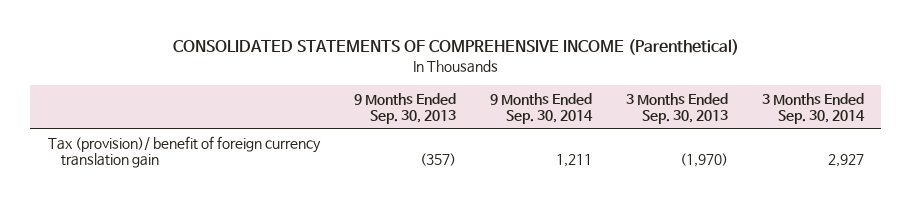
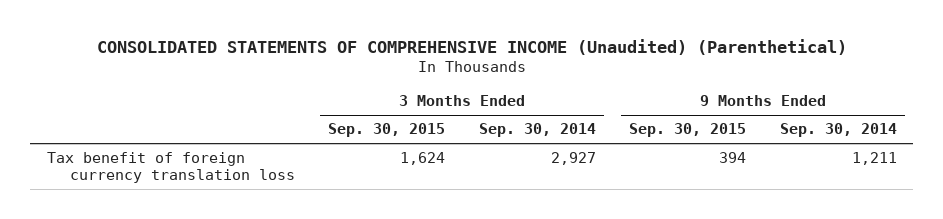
- CONSOLIDATED STATEMENTS OF COMPREHENSIVE INCOME (Parenthetical)
+ CONSOLIDATED STATEMENTS OF COMPREHENSIVE INCOME (Unaudited) (Parenthetical)
- | 9 Months Ended Sep. 30, 2013 | 9 Months Ended Sep. 30, 2014 | 3 Months Ended Sep. 30, 2013 | 3 Months Ended Sep. 30, 2014
+ | 3 Months Ended Sep. 30, 2015 | 3 Months Ended Sep. 30, 2014 | 9 Months Ended Sep. 30, 2015 | 9 Months Ended Sep. 30, 2014
- Tax (provision)/ benefit of foreign currency translation gain | (357) | 1,211 | (1,970) | 2,927
+ Tax benefit of foreign currency translation loss | 1,624 | 2,927 | 394 | 1,211

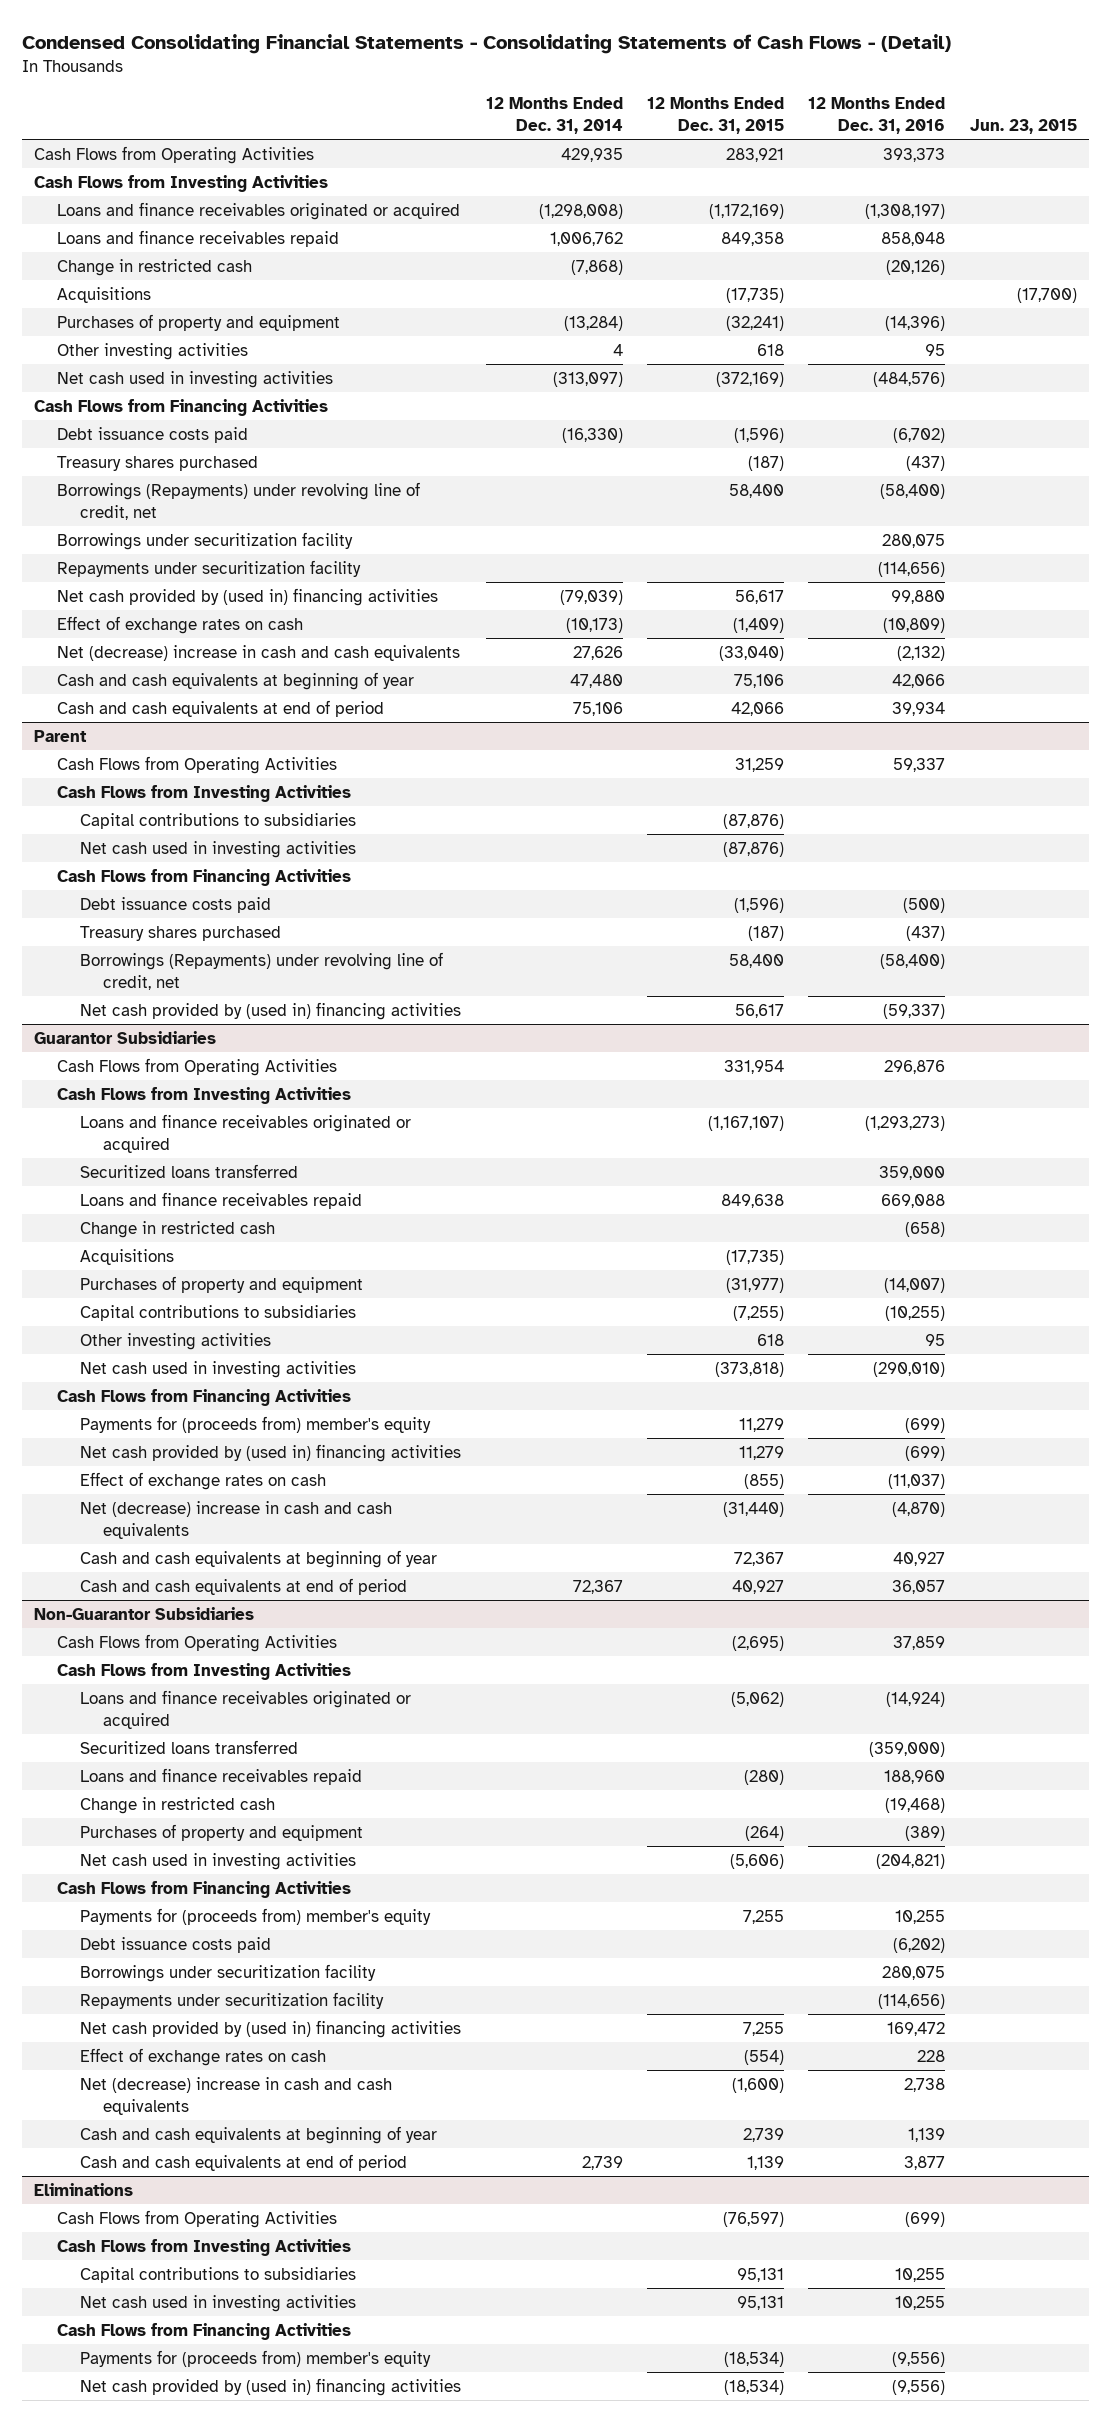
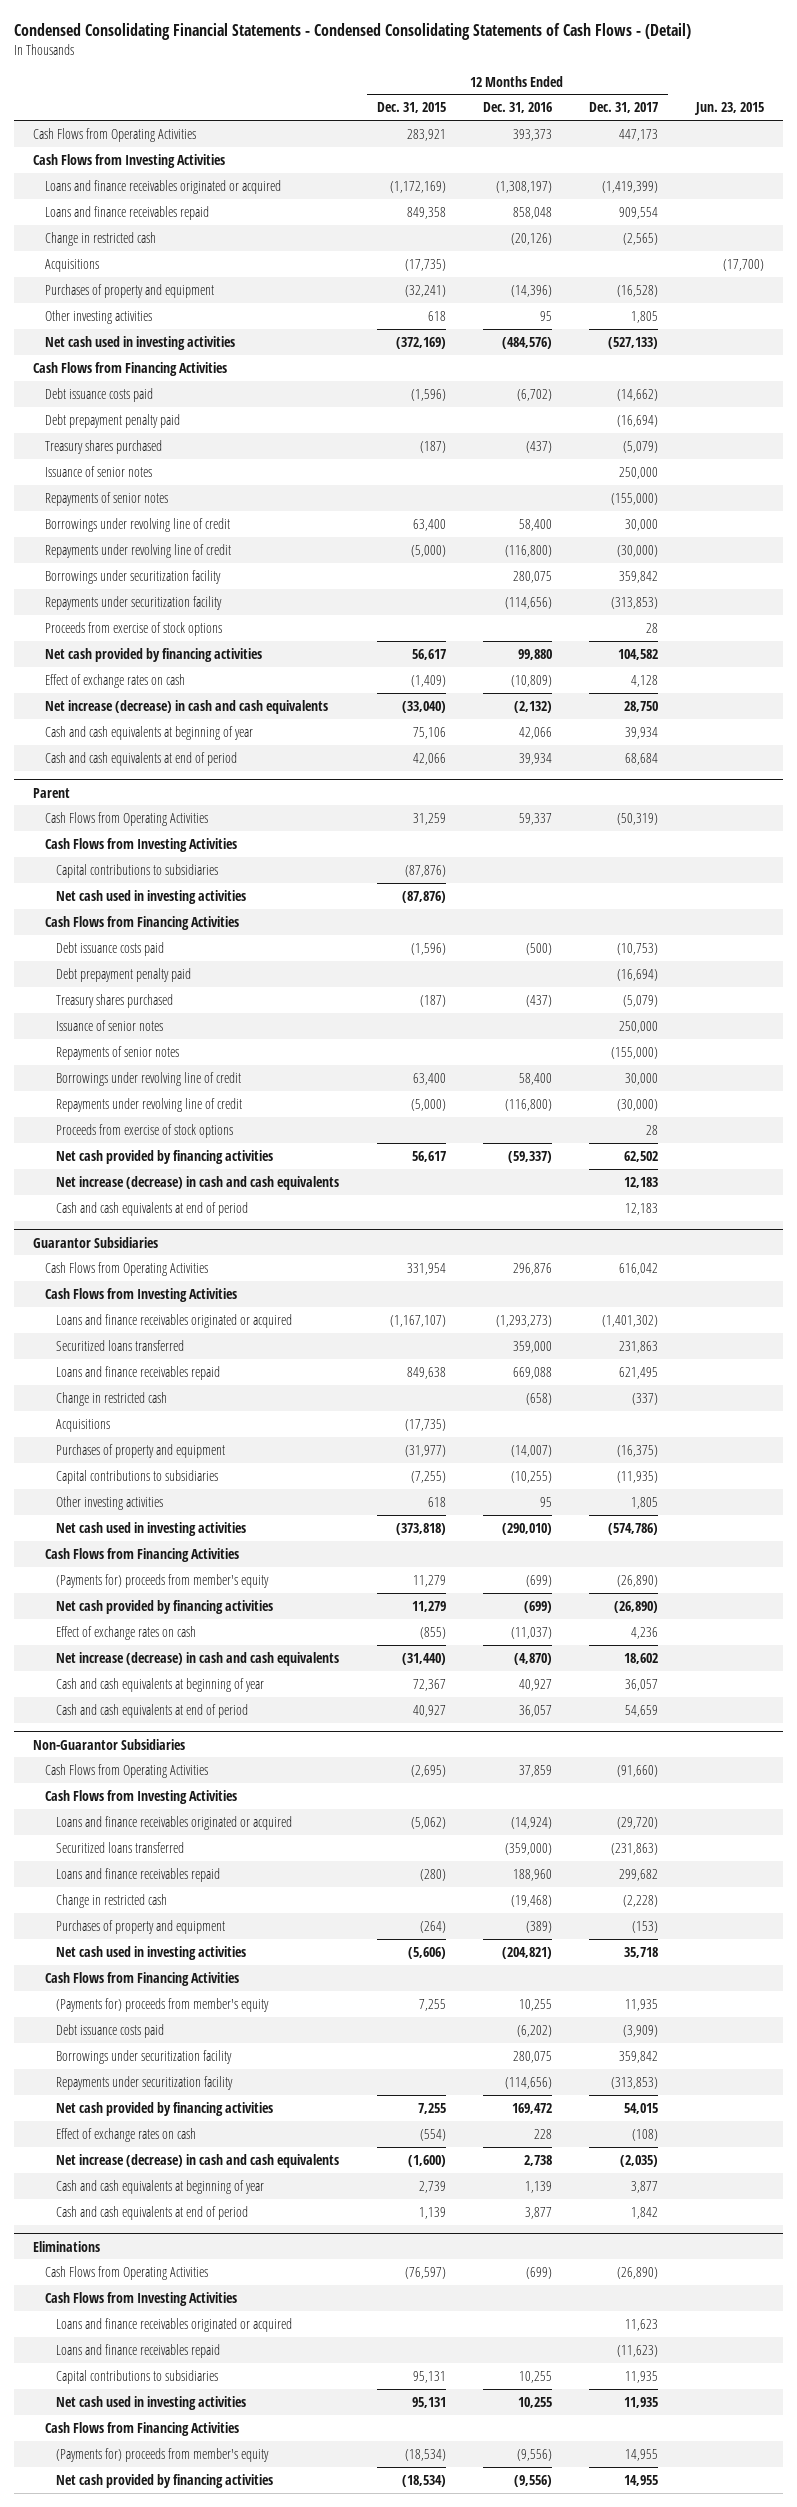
- Condensed Consolidating Financial Statements - Consolidating Statements of Cash Flows - (Detail)
+ Condensed Consolidating Financial Statements - Condensed Consolidating Statements of Cash Flows - (Detail)
- | 12 Months Ended Dec. 31, 2014 | 12 Months Ended Dec. 31, 2015 | 12 Months Ended Dec. 31, 2016 | Jun. 23, 2015
+ | 12 Months Ended Dec. 31, 2015 | 12 Months Ended Dec. 31, 2016 | 12 Months Ended Dec. 31, 2017 | Jun. 23, 2015
+ Debt prepayment penalty paid | | | (16,694) |
- Borrowings (Repayments) under revolving line of credit, net | | 58,400 | (58,400) |
+ Issuance of senior notes | | | 250,000 |
+ Repayments of senior notes | | | (155,000) |
+ Borrowings under revolving line of credit | 63,400 | 58,400 | 30,000 |
+ Repayments under revolving line of credit | (5,000) | (116,800) | (30,000) |
- Net cash provided by (used in) financing activities | (79,039) | 56,617 | 99,880 |
+ Proceeds from exercise of stock options | | | 28 |
+ Net cash provided by financing activities | 56,617 | 99,880 | 104,582 |
- Net (decrease) increase in cash and cash equivalents | 27,626 | (33,040) | (2,132) |
+ Net increase (decrease) in cash and cash equivalents | (33,040) | (2,132) | 28,750 |
@ Parent
+ Debt prepayment penalty paid | | | (16,694) |
- Borrowings (Repayments) under revolving line of credit, net | | 58,400 | (58,400) |
- Net cash provided by (used in) financing activities | | 56,617 | (59,337) |
+ Issuance of senior notes | | | 250,000 |
+ Repayments of senior notes | | | (155,000) |
+ Borrowings under revolving line of credit | 63,400 | 58,400 | 30,000 |
+ Repayments under revolving line of credit | (5,000) | (116,800) | (30,000) |
+ Proceeds from exercise of stock options | | | 28 |
+ Net cash provided by financing activities | 56,617 | (59,337) | 62,502 |
+ Net increase (decrease) in cash and cash equivalents | | | 12,183 |
+ Cash and cash equivalents at end of period | | | 12,183 |
@ Guarantor Subsidiaries
- Payments for (proceeds from) member's equity | | 11,279 | (699) |
- Net cash provided by (used in) financing activities | | 11,279 | (699) |
+ (Payments for) proceeds from member's equity | 11,279 | (699) | (26,890) |
+ Net cash provided by financing activities | 11,279 | (699) | (26,890) |
- Net (decrease) increase in cash and cash equivalents | | (31,440) | (4,870) |
+ Net increase (decrease) in cash and cash equivalents | (31,440) | (4,870) | 18,602 |
@ Non-Guarantor Subsidiaries
- Payments for (proceeds from) member's equity | | 7,255 | 10,255 |
+ (Payments for) proceeds from member's equity | 7,255 | 10,255 | 11,935 |
- Net cash provided by (used in) financing activities | | 7,255 | 169,472 |
+ Net cash provided by financing activities | 7,255 | 169,472 | 54,015 |
- Net (decrease) increase in cash and cash equivalents | | (1,600) | 2,738 |
+ Net increase (decrease) in cash and cash equivalents | (1,600) | 2,738 | (2,035) |
@ Eliminations
+ Loans and finance receivables originated or acquired | | | 11,623 |
+ Loans and finance receivables repaid | | | (11,623) |
- Payments for (proceeds from) member's equity | | (18,534) | (9,556) |
- Net cash provided by (used in) financing activities | | (18,534) | (9,556) |
+ (Payments for) proceeds from member's equity | (18,534) | (9,556) | 14,955 |
+ Net cash provided by financing activities | (18,534) | (9,556) | 14,955 |

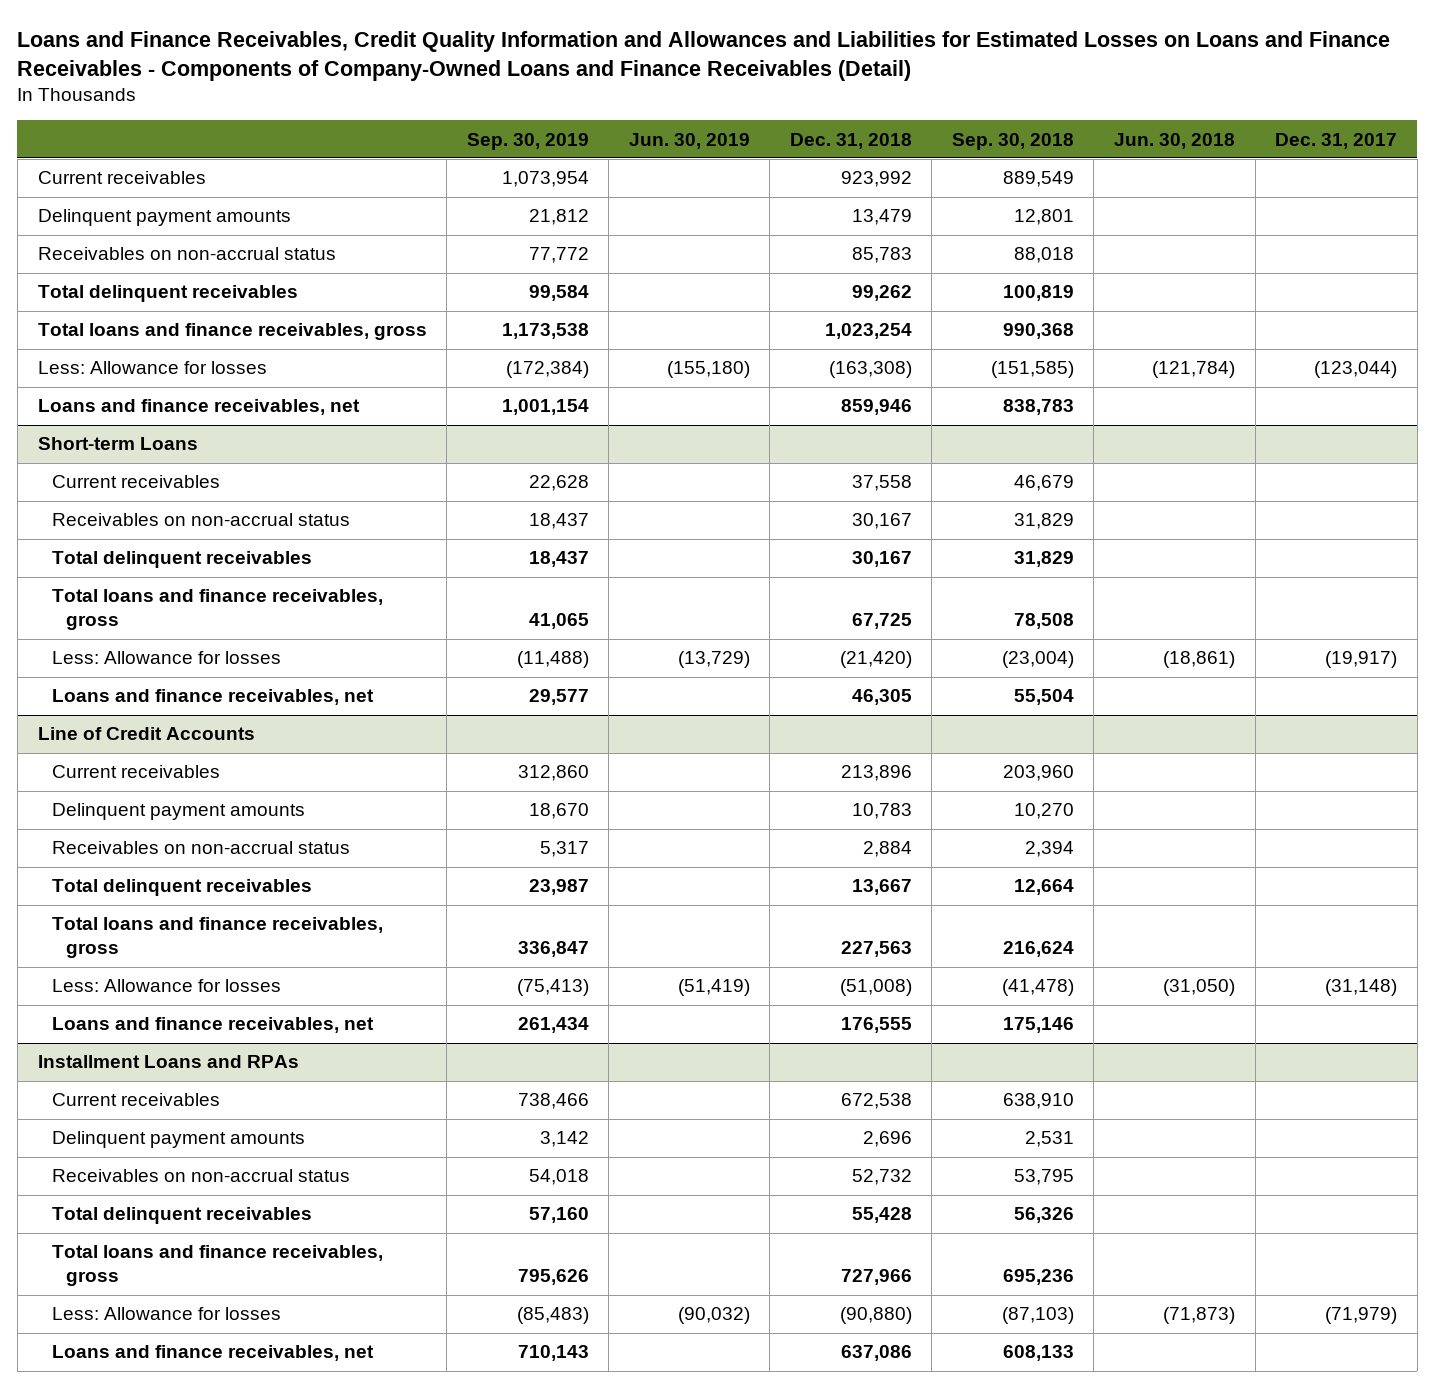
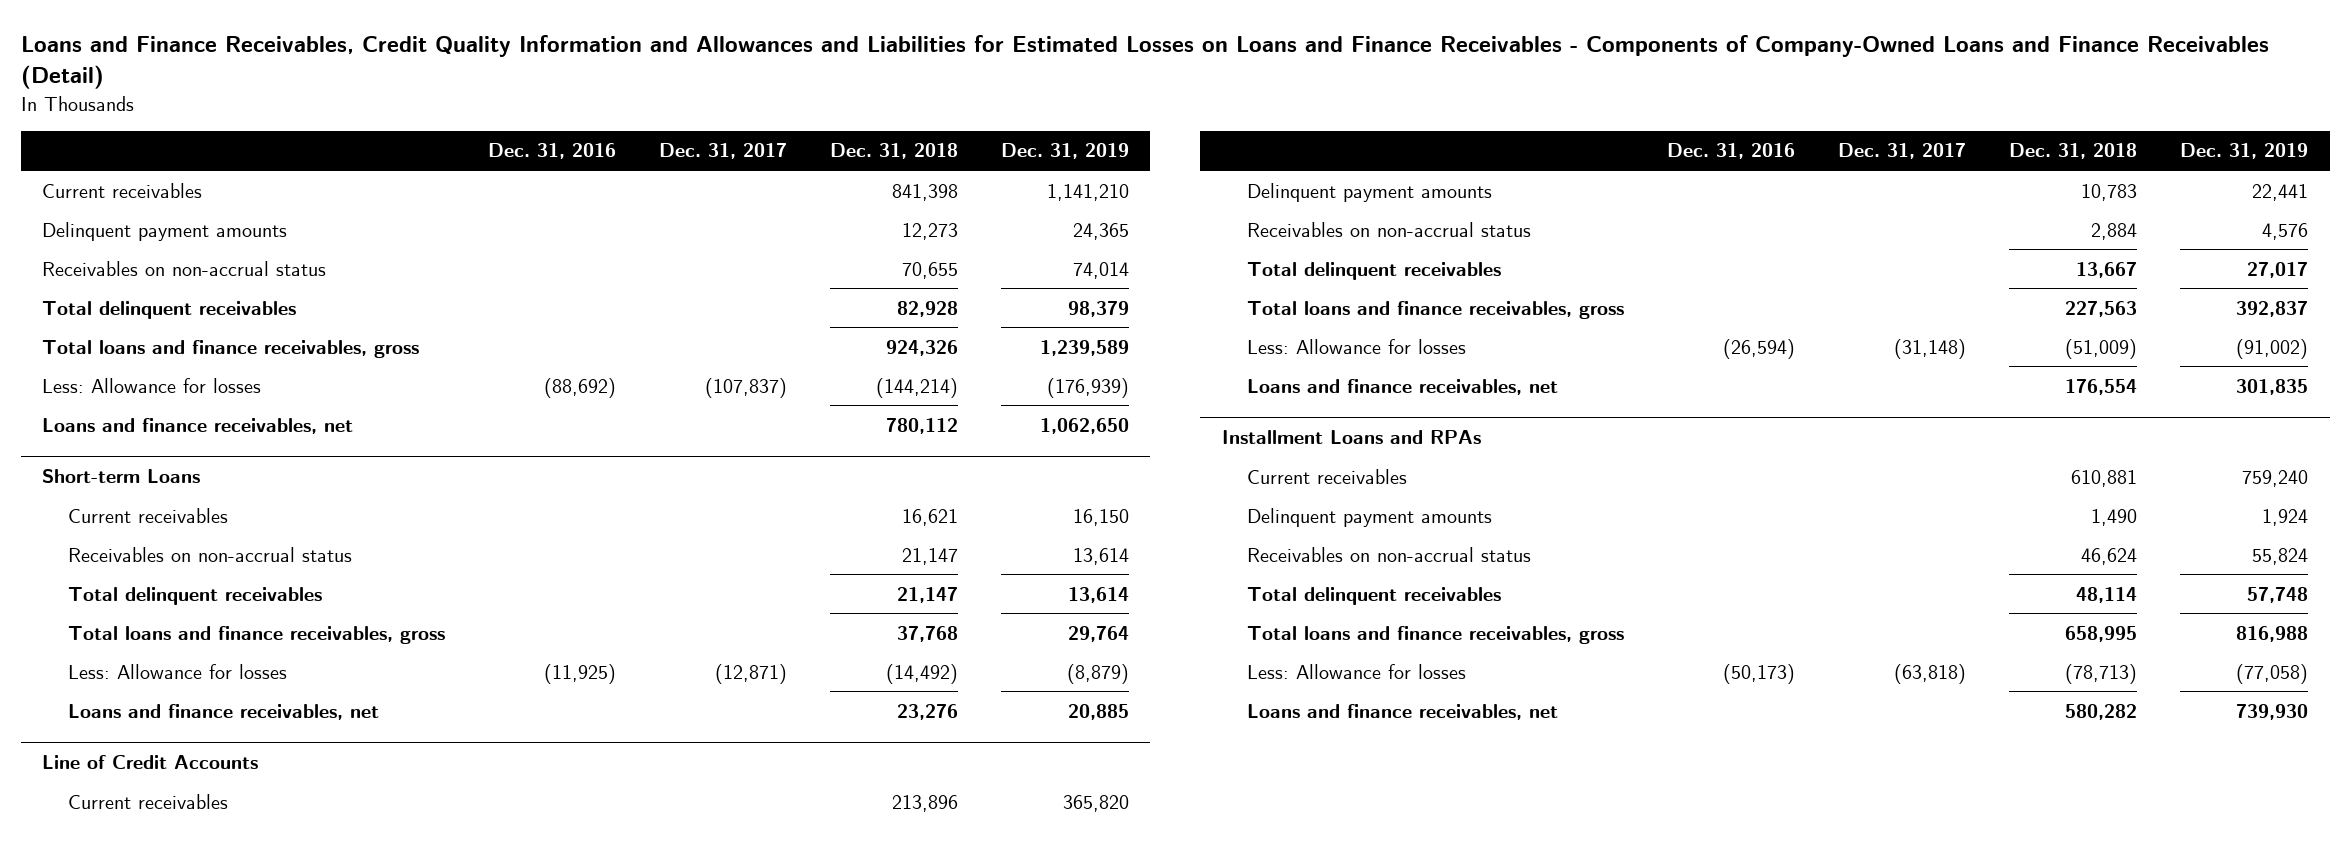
- | Sep. 30, 2019 | Jun. 30, 2019 | Dec. 31, 2018 | Sep. 30, 2018 | Jun. 30, 2018 | Dec. 31, 2017
+ | Dec. 31, 2016 | Dec. 31, 2017 | Dec. 31, 2018 | Dec. 31, 2019
- Current receivables | 1,073,954 | | 923,992 | 889,549 | |
- Delinquent payment amounts | 21,812 | | 13,479 | 12,801 | |
- Receivables on non-accrual status | 77,772 | | 85,783 | 88,018 | |
- Total delinquent receivables | 99,584 | | 99,262 | 100,819 | |
- Total loans and finance receivables, gross | 1,173,538 | | 1,023,254 | 990,368 | |
- Less: Allowance for losses | (172,384) | (155,180) | (163,308) | (151,585) | (121,784) | (123,044)
- Loans and finance receivables, net | 1,001,154 | | 859,946 | 838,783 | |
+ Current receivables | | | 841,398 | 1,141,210
+ Delinquent payment amounts | | | 12,273 | 24,365
+ Receivables on non-accrual status | | | 70,655 | 74,014
+ Total delinquent receivables | | | 82,928 | 98,379
+ Total loans and finance receivables, gross | | | 924,326 | 1,239,589
+ Less: Allowance for losses | (88,692) | (107,837) | (144,214) | (176,939)
+ Loans and finance receivables, net | | | 780,112 | 1,062,650
@ Short-term Loans
- Current receivables | 22,628 | | 37,558 | 46,679 | |
- Receivables on non-accrual status | 18,437 | | 30,167 | 31,829 | |
- Total delinquent receivables | 18,437 | | 30,167 | 31,829 | |
- Total loans and finance receivables, gross | 41,065 | | 67,725 | 78,508 | |
- Less: Allowance for losses | (11,488) | (13,729) | (21,420) | (23,004) | (18,861) | (19,917)
- Loans and finance receivables, net | 29,577 | | 46,305 | 55,504 | |
+ Current receivables | | | 16,621 | 16,150
+ Receivables on non-accrual status | | | 21,147 | 13,614
+ Total delinquent receivables | | | 21,147 | 13,614
+ Total loans and finance receivables, gross | | | 37,768 | 29,764
+ Less: Allowance for losses | (11,925) | (12,871) | (14,492) | (8,879)
+ Loans and finance receivables, net | | | 23,276 | 20,885
@ Line of Credit Accounts
- Less: Allowance for losses | (75,413) | (51,419) | (51,008) | (41,478) | (31,050) | (31,148)
- Loans and finance receivables, net | 261,434 | | 176,555 | 175,146 | |
+ Less: Allowance for losses | (26,594) | (31,148) | (51,009) | (91,002)
+ Loans and finance receivables, net | | | 176,554 | 301,835
@ Installment Loans and RPAs
- Current receivables | 738,466 | | 672,538 | 638,910 | |
- Delinquent payment amounts | 3,142 | | 2,696 | 2,531 | |
- Receivables on non-accrual status | 54,018 | | 52,732 | 53,795 | |
- Total delinquent receivables | 57,160 | | 55,428 | 56,326 | |
- Total loans and finance receivables, gross | 795,626 | | 727,966 | 695,236 | |
- Less: Allowance for losses | (85,483) | (90,032) | (90,880) | (87,103) | (71,873) | (71,979)
- Loans and finance receivables, net | 710,143 | | 637,086 | 608,133 | |
+ Current receivables | | | 610,881 | 759,240
+ Delinquent payment amounts | | | 1,490 | 1,924
+ Receivables on non-accrual status | | | 46,624 | 55,824
+ Total delinquent receivables | | | 48,114 | 57,748
+ Total loans and finance receivables, gross | | | 658,995 | 816,988
+ Less: Allowance for losses | (50,173) | (63,818) | (78,713) | (77,058)
+ Loans and finance receivables, net | | | 580,282 | 739,930

